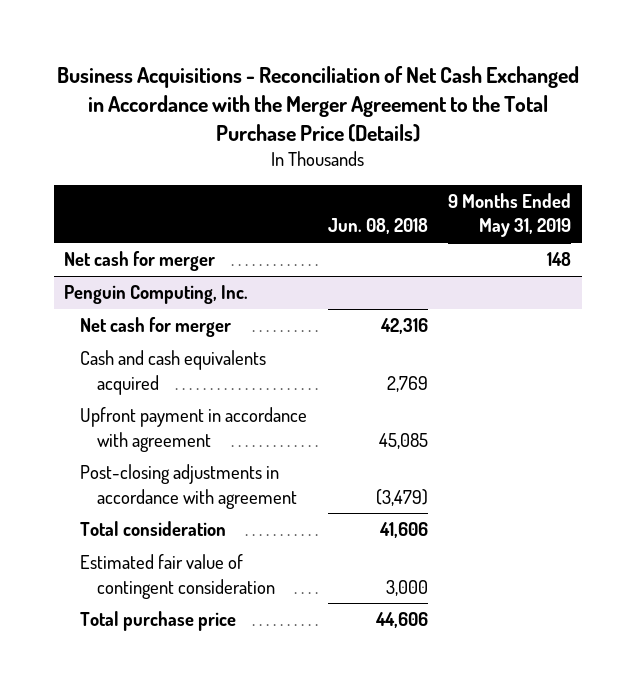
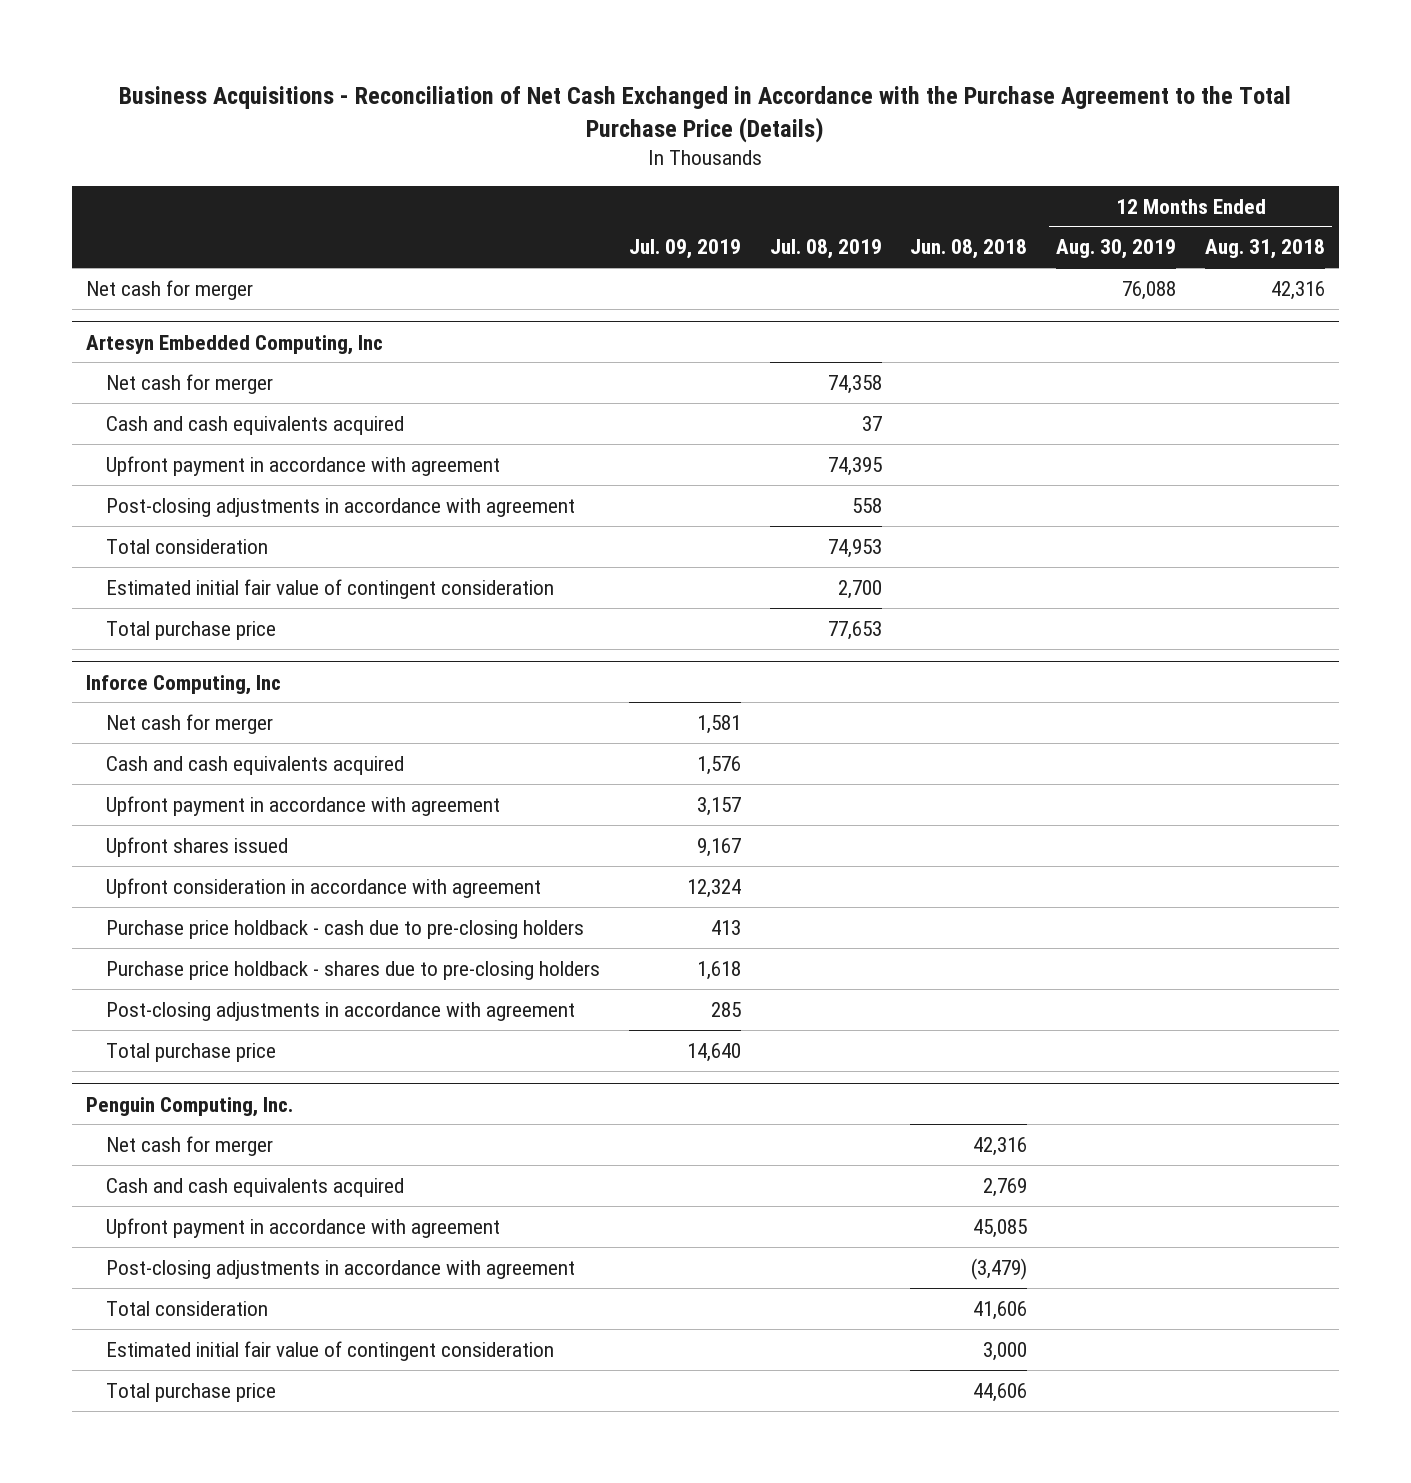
- Business Acquisitions - Reconciliation of Net Cash Exchanged in Accordance with the Merger Agreement to the Total Purchase Price (Details)
+ Business Acquisitions - Reconciliation of Net Cash Exchanged in Accordance with the Purchase Agreement to the Total Purchase Price (Details)
- | Jun. 08, 2018 | 9 Months Ended May 31, 2019
+ | Jul. 09, 2019 | Jul. 08, 2019 | Jun. 08, 2018 | 12 Months Ended Aug. 30, 2019 | 12 Months Ended Aug. 31, 2018
+ Artesyn Embedded Computing, Inc
+ Net cash for merger | | 74,358 | | |
+ Cash and cash equivalents acquired | | 37 | | |
+ Upfront payment in accordance with agreement | | 74,395 | | |
+ Post-closing adjustments in accordance with agreement | | 558 | | |
+ Total consideration | | 74,953 | | |
+ Estimated initial fair value of contingent consideration | | 2,700 | | |
+ Total purchase price | | 77,653 | | |
+ Inforce Computing, Inc
+ Net cash for merger | 1,581 | | | |
+ Cash and cash equivalents acquired | 1,576 | | | |
+ Upfront payment in accordance with agreement | 3,157 | | | |
+ Upfront shares issued | 9,167 | | | |
+ Upfront consideration in accordance with agreement | 12,324 | | | |
+ Purchase price holdback - cash due to pre-closing holders | 413 | | | |
+ Purchase price holdback - shares due to pre-closing holders | 1,618 | | | |
+ Post-closing adjustments in accordance with agreement | 285 | | | |
+ Total purchase price | 14,640 | | | |
@ Penguin Computing, Inc.
- Estimated fair value of contingent consideration | 3,000 |
+ Estimated initial fair value of contingent consideration | | | 3,000 | |

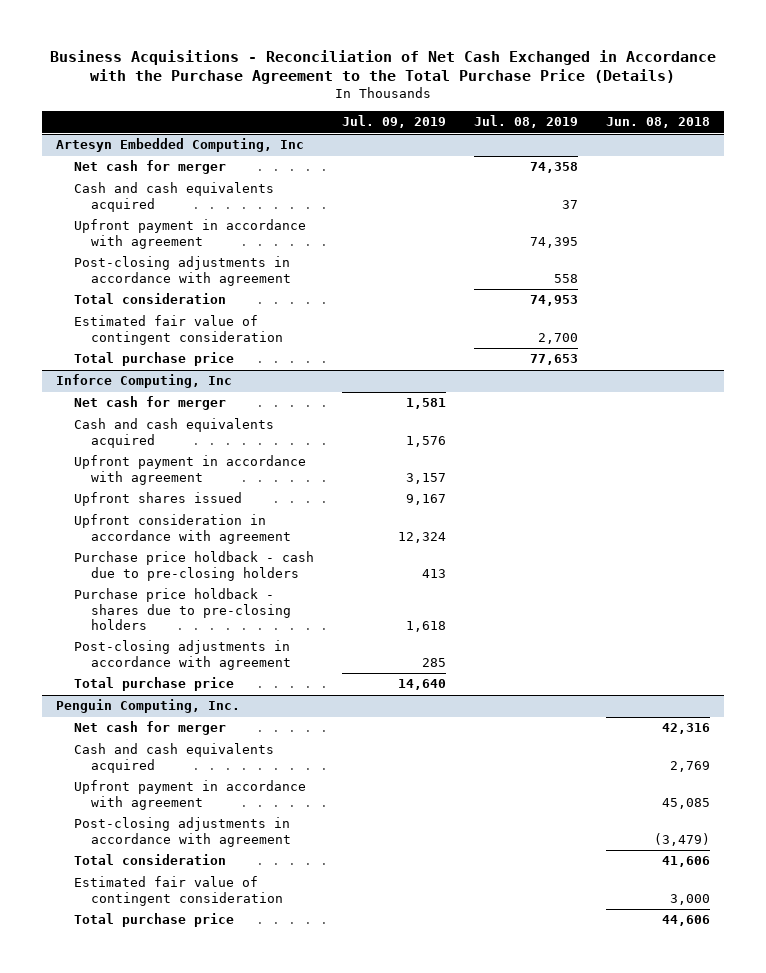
- | Jul. 09, 2019 | Jul. 08, 2019 | Jun. 08, 2018 | 12 Months Ended Aug. 30, 2019 | 12 Months Ended Aug. 31, 2018
+ | Jul. 09, 2019 | Jul. 08, 2019 | Jun. 08, 2018
- Net cash for merger | | | | 76,088 | 42,316
@ Artesyn Embedded Computing, Inc
- Estimated initial fair value of contingent consideration | | 2,700 | | |
+ Estimated fair value of contingent consideration | | 2,700 |
@ Penguin Computing, Inc.
- Estimated initial fair value of contingent consideration | | | 3,000 | |
+ Estimated fair value of contingent consideration | | | 3,000

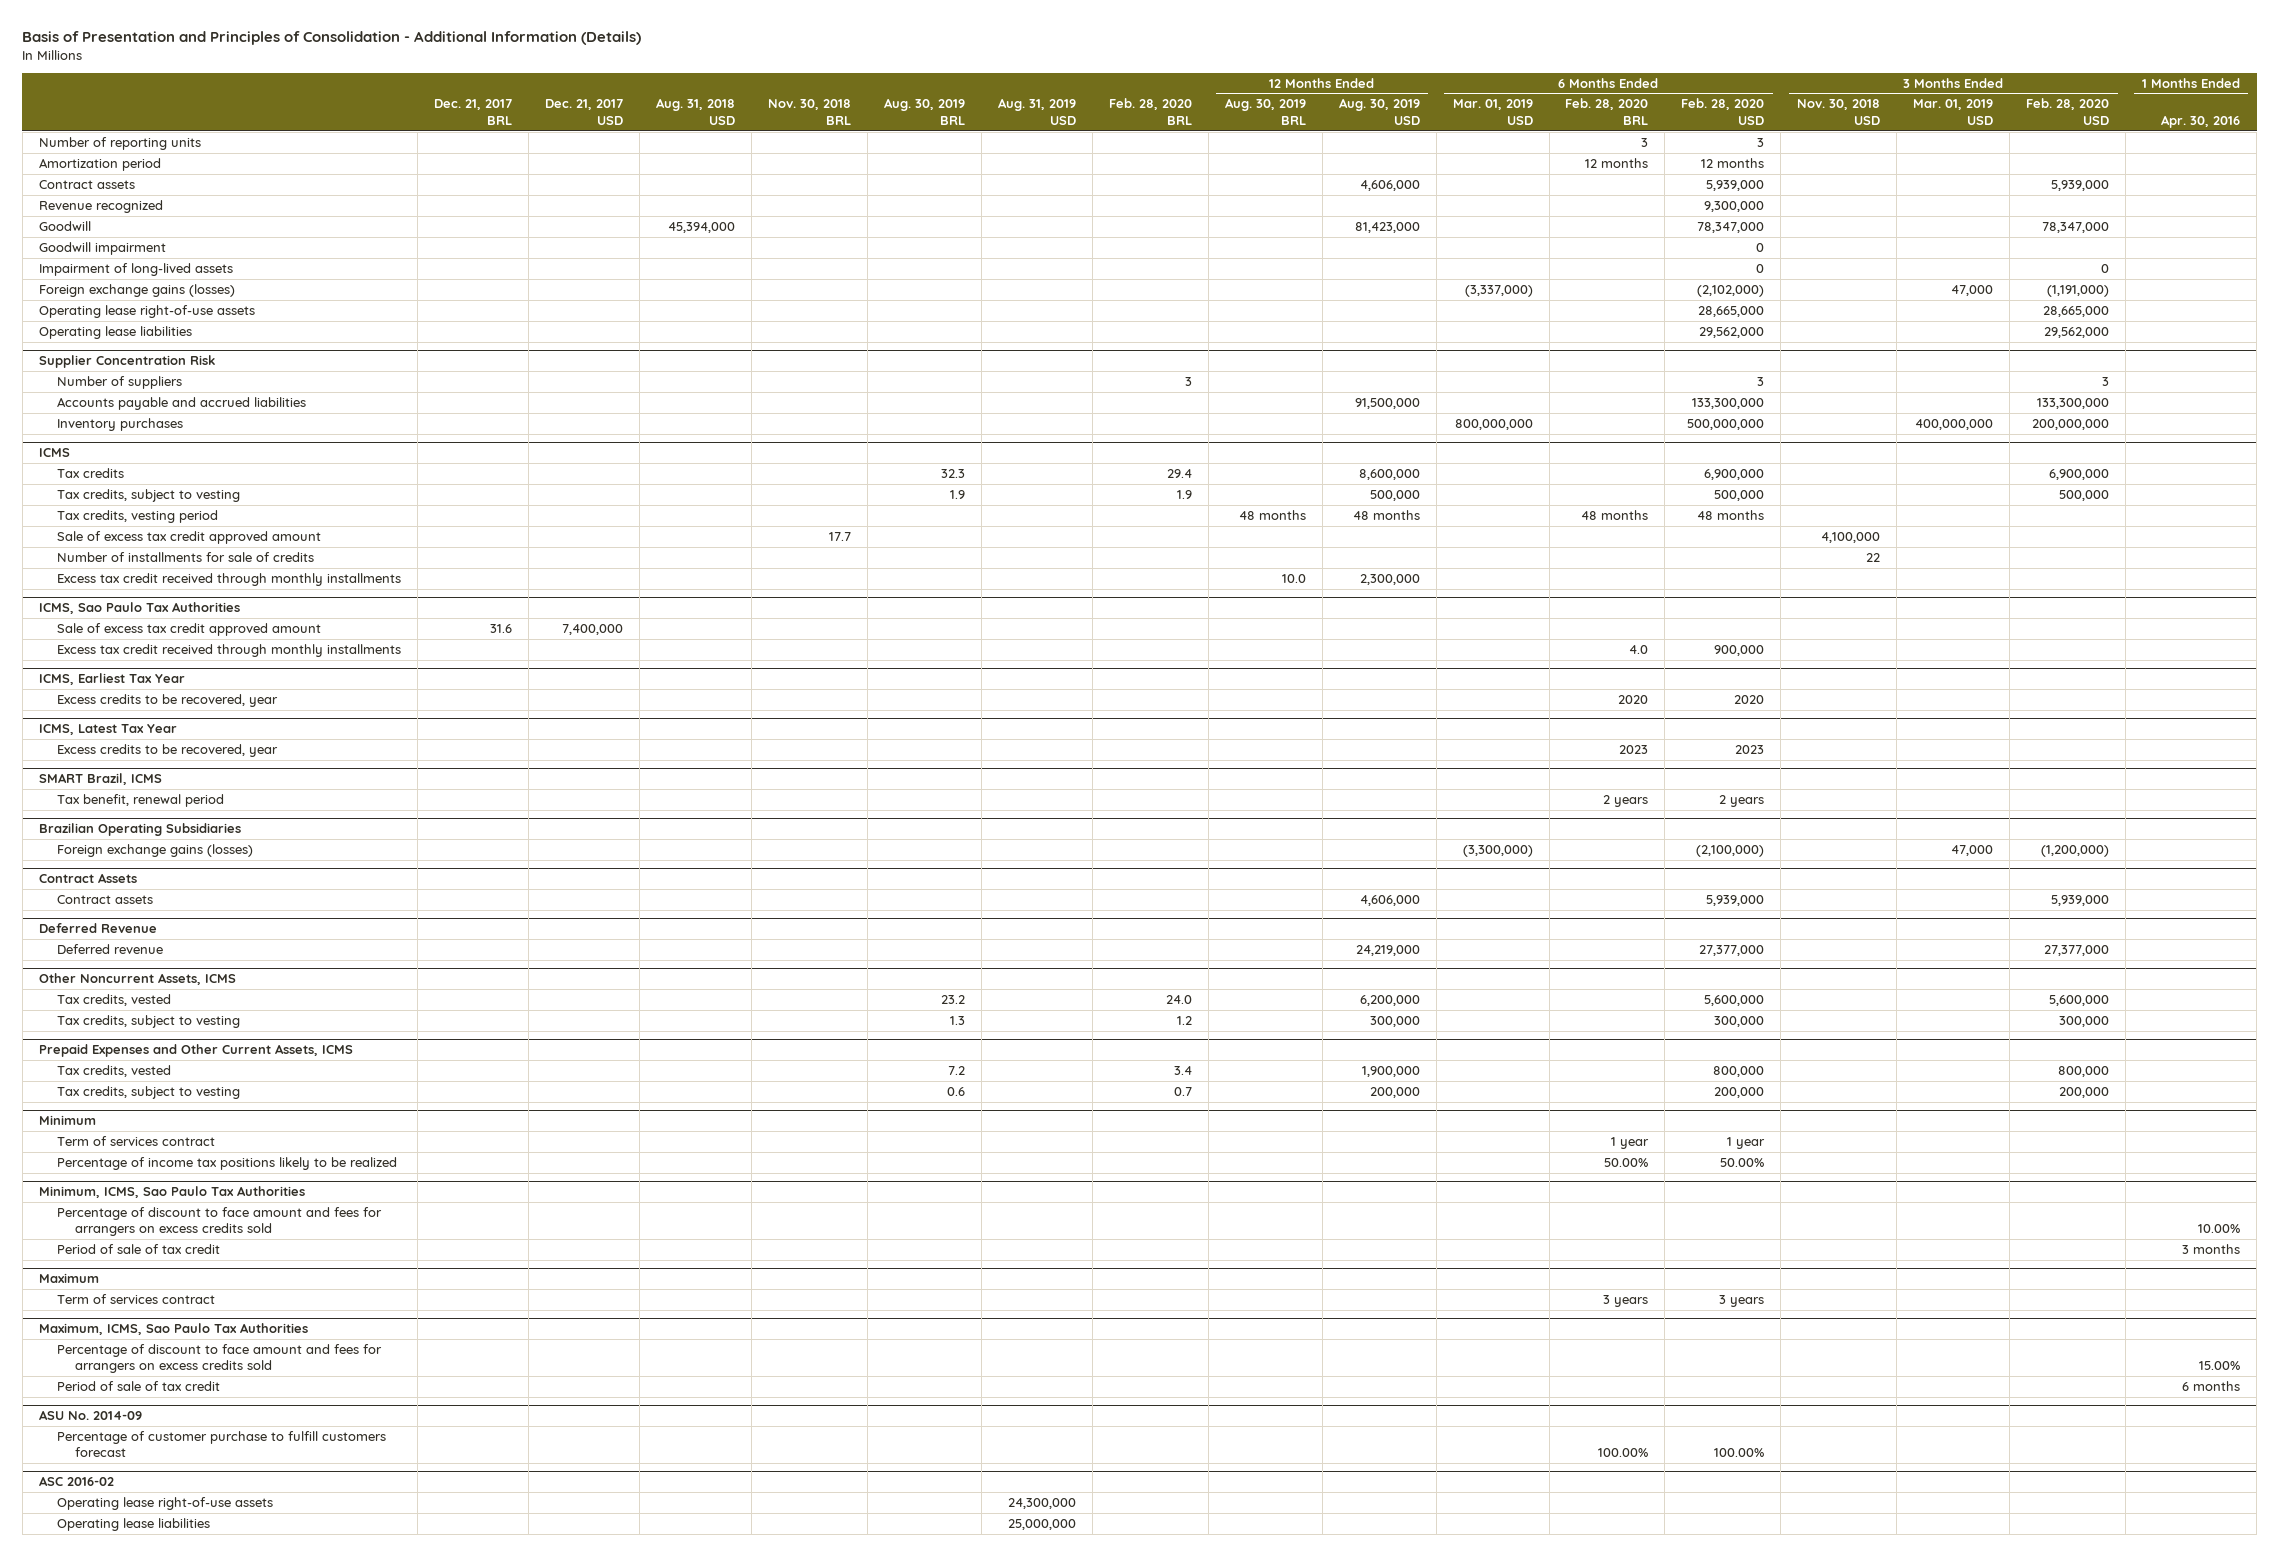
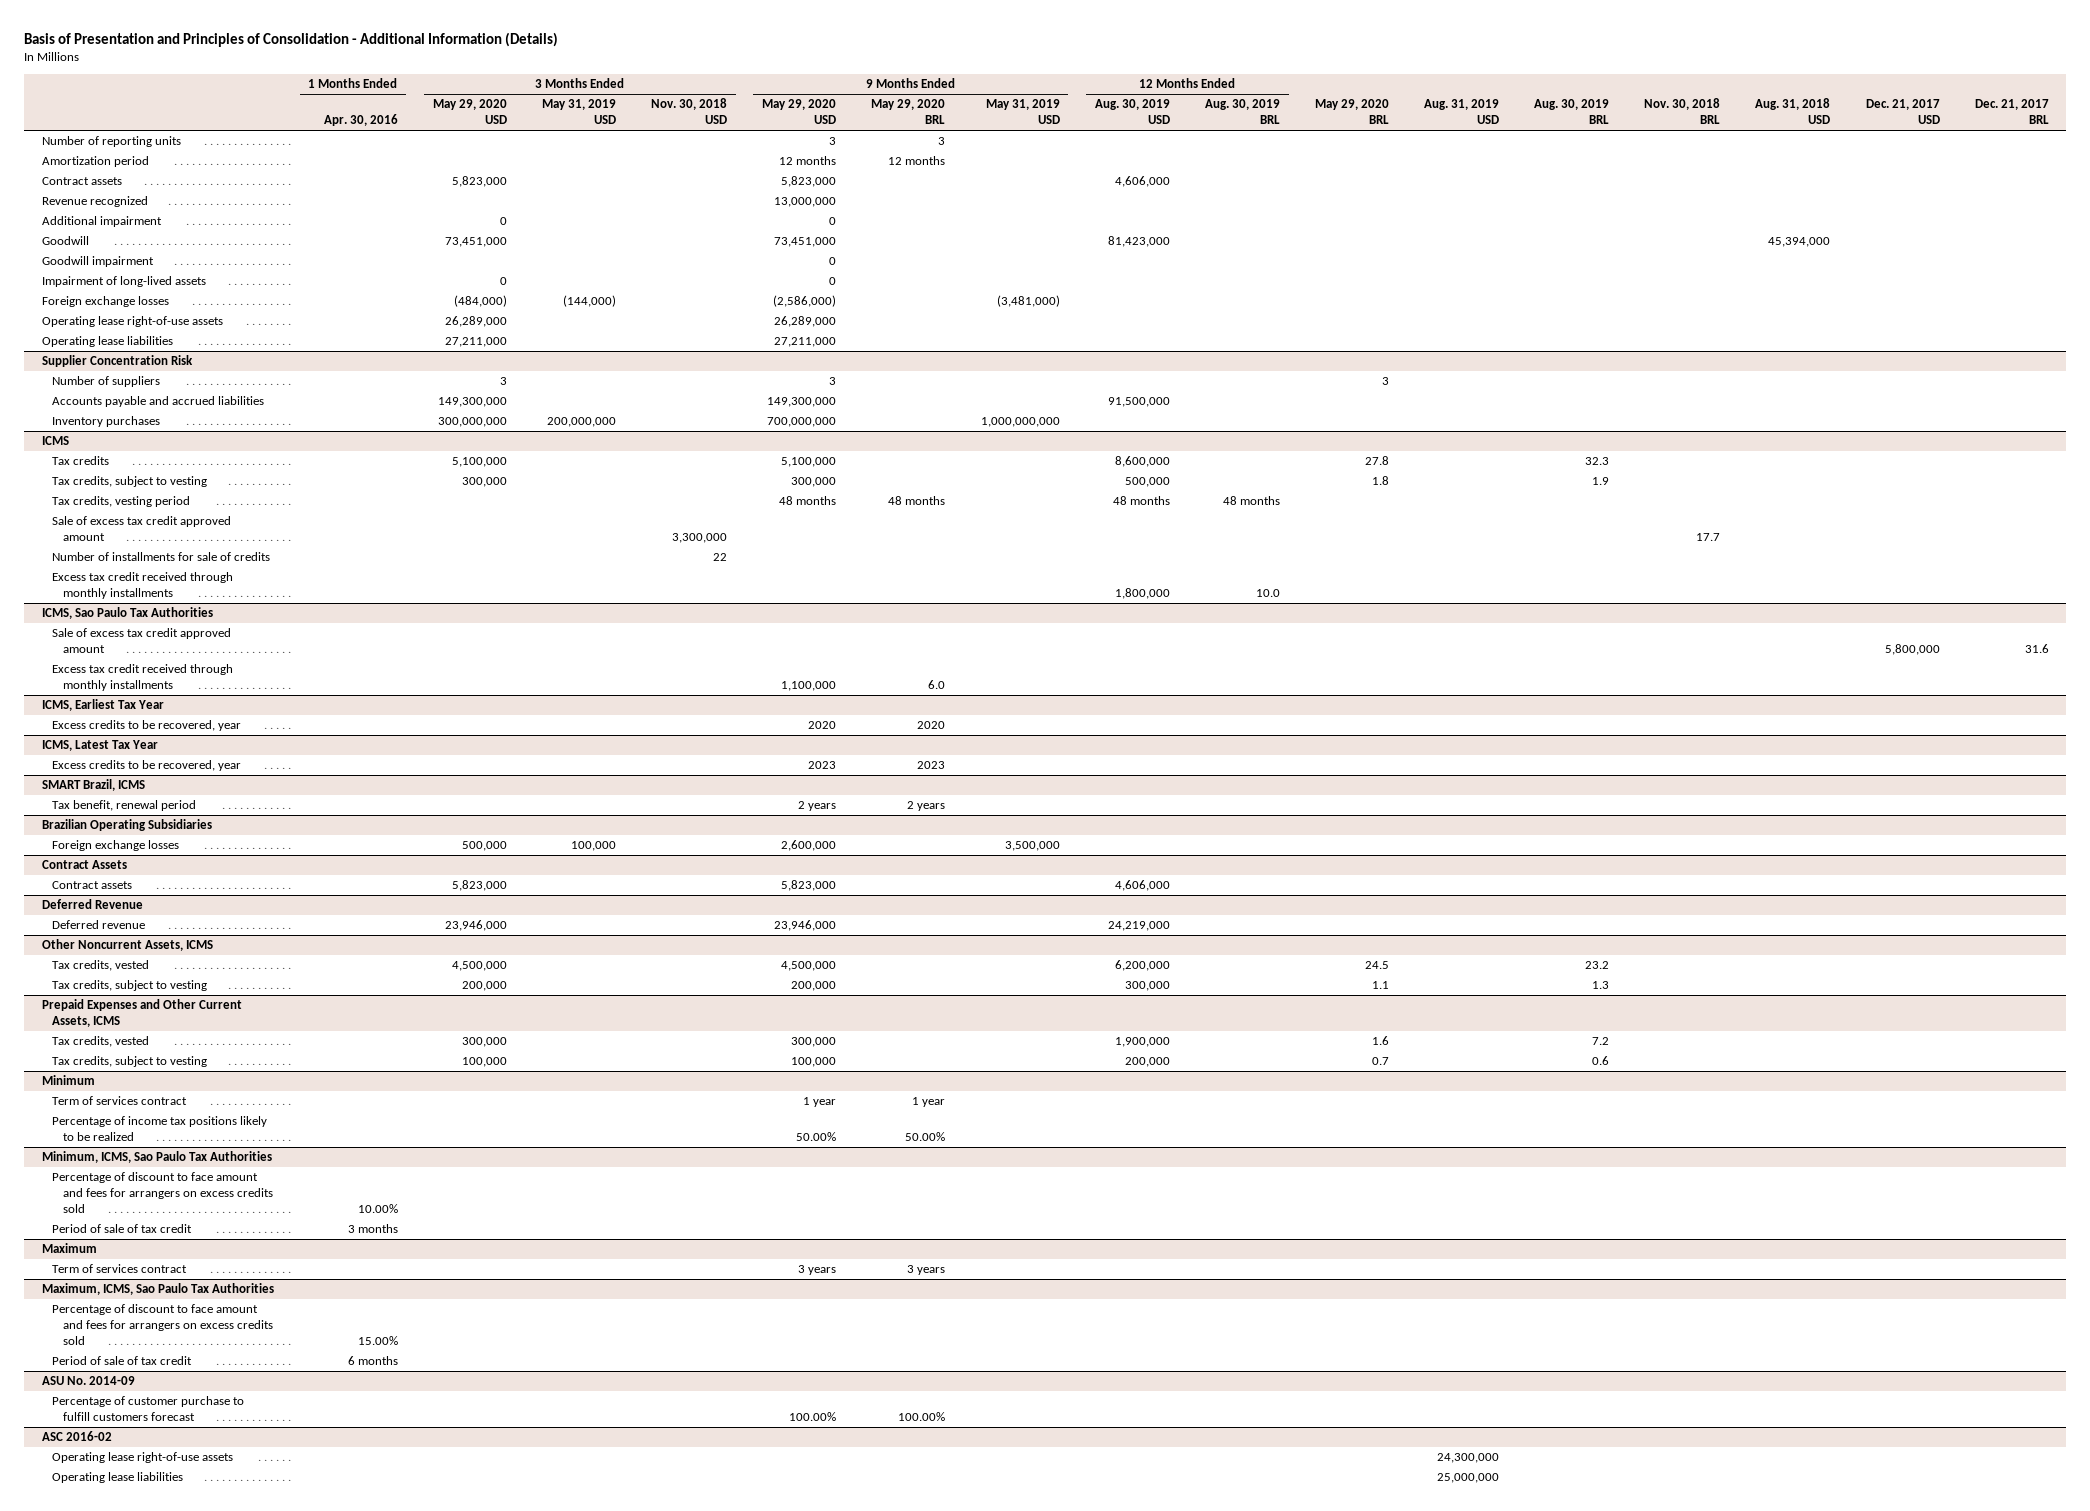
- | Dec. 21, 2017 BRL | Dec. 21, 2017 USD | Aug. 31, 2018 USD | Nov. 30, 2018 BRL | Aug. 30, 2019 BRL | Aug. 31, 2019 USD | Feb. 28, 2020 BRL | 12 Months Ended Aug. 30, 2019 BRL | 12 Months Ended Aug. 30, 2019 USD | 6 Months Ended Mar. 01, 2019 USD | 6 Months Ended Feb. 28, 2020 BRL | 6 Months Ended Feb. 28, 2020 USD | 3 Months Ended Nov. 30, 2018 USD | 3 Months Ended Mar. 01, 2019 USD | 3 Months Ended Feb. 28, 2020 USD | 1 Months Ended Apr. 30, 2016
+ | 1 Months Ended Apr. 30, 2016 | 3 Months Ended May 29, 2020 USD | 3 Months Ended May 31, 2019 USD | 3 Months Ended Nov. 30, 2018 USD | 9 Months Ended May 29, 2020 USD | 9 Months Ended May 29, 2020 BRL | 9 Months Ended May 31, 2019 USD | 12 Months Ended Aug. 30, 2019 USD | 12 Months Ended Aug. 30, 2019 BRL | May 29, 2020 BRL | Aug. 31, 2019 USD | Aug. 30, 2019 BRL | Nov. 30, 2018 BRL | Aug. 31, 2018 USD | Dec. 21, 2017 USD | Dec. 21, 2017 BRL
+ Additional impairment | | 0 | | | 0 | | | | | | | | | | |
- Foreign exchange gains (losses) | | | | | | | | | | (3,337,000) | | (2,102,000) | | 47,000 | (1,191,000) |
+ Foreign exchange losses | | (484,000) | (144,000) | | (2,586,000) | | (3,481,000) | | | | | | | | |
@ ICMS
- Sale of excess tax credit approved amount | | | | 17.7 | | | | | | | | | 4,100,000 | | |
+ Sale of excess tax credit approved amount | | | | 3,300,000 | | | | | | | | | 17.7 | | |
- Excess tax credit received through monthly installments | | | | | | | | 10.0 | 2,300,000 | | | | | | |
+ Excess tax credit received through monthly installments | | | | | | | | 1,800,000 | 10.0 | | | | | | |
@ ICMS, Sao Paulo Tax Authorities
- Sale of excess tax credit approved amount | 31.6 | 7,400,000 | | | | | | | | | | | | | |
+ Sale of excess tax credit approved amount | | | | | | | | | | | | | | | 5,800,000 | 31.6
@ Brazilian Operating Subsidiaries
- Foreign exchange gains (losses) | | | | | | | | | | (3,300,000) | | (2,100,000) | | 47,000 | (1,200,000) |
+ Foreign exchange losses | | 500,000 | 100,000 | | 2,600,000 | | 3,500,000 | | | | | | | | |

